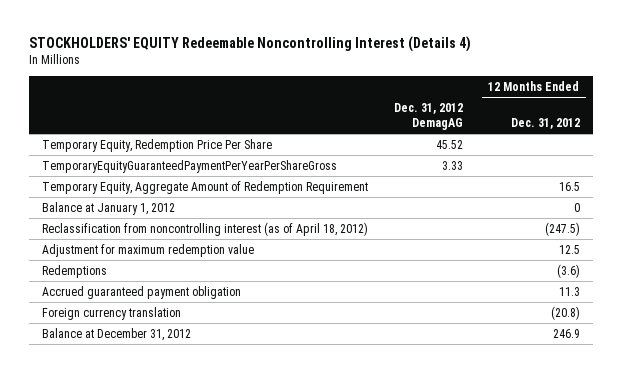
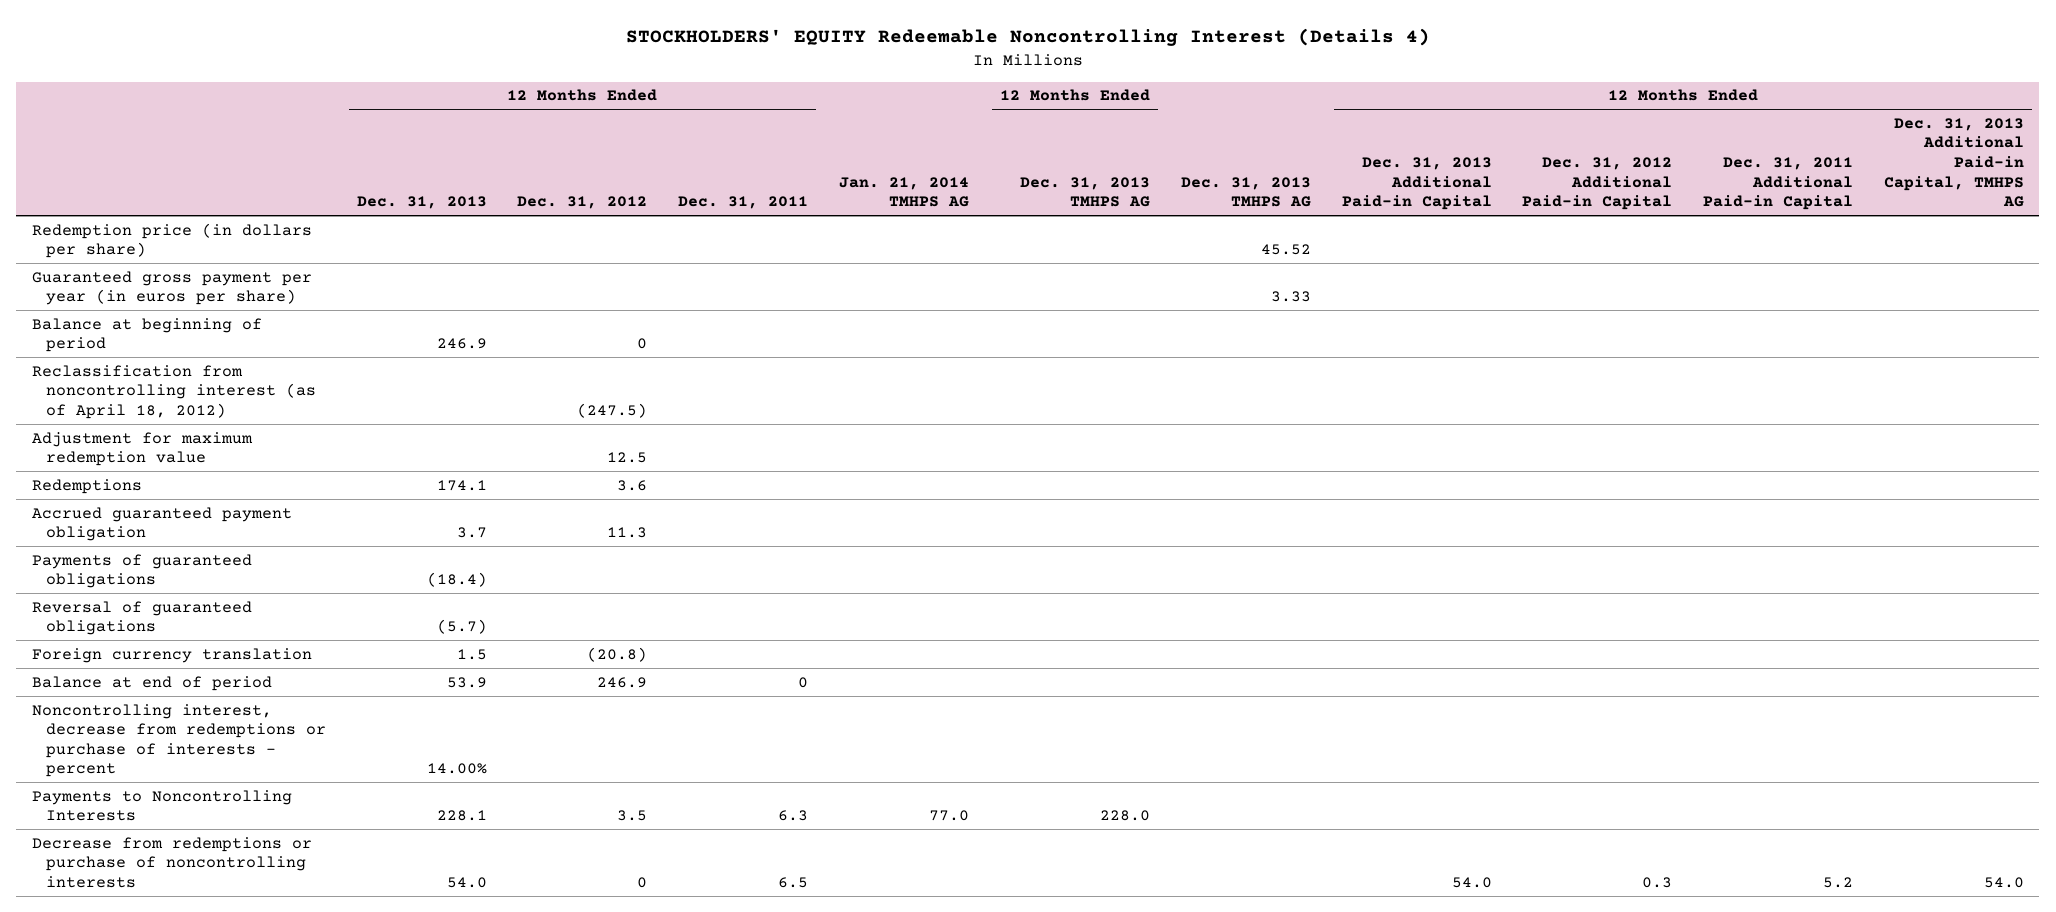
- | Dec. 31, 2012 DemagAG | 12 Months Ended Dec. 31, 2012
+ | 12 Months Ended Dec. 31, 2013 | 12 Months Ended Dec. 31, 2012 | 12 Months Ended Dec. 31, 2011 | Jan. 21, 2014 TMHPS AG | 12 Months Ended Dec. 31, 2013 TMHPS AG | Dec. 31, 2013 TMHPS AG | 12 Months Ended Dec. 31, 2013 Additional Paid-in Capital | 12 Months Ended Dec. 31, 2012 Additional Paid-in Capital | 12 Months Ended Dec. 31, 2011 Additional Paid-in Capital | 12 Months Ended Dec. 31, 2013 Additional Paid-in Capital, TMHPS AG
- Temporary Equity, Redemption Price Per Share | 45.52 |
- TemporaryEquityGuaranteedPaymentPerYearPerShareGross | 3.33 |
- Temporary Equity, Aggregate Amount of Redemption Requirement | | 16.5
- Balance at January 1, 2012 | | 0
+ Redemption price (in dollars per share) | | | | | | 45.52 | | | |
+ Guaranteed gross payment per year (in euros per share) | | | | | | 3.33 | | | |
+ Balance at beginning of period | 246.9 | 0 | | | | | | | |
- Redemptions | | (3.6)
+ Redemptions | 174.1 | 3.6 | | | | | | | |
+ Payments of guaranteed obligations | (18.4) | | | | | | | | |
+ Reversal of guaranteed obligations | (5.7) | | | | | | | | |
- Balance at December 31, 2012 | | 246.9
+ Balance at end of period | 53.9 | 246.9 | 0 | | | | | | |
+ Noncontrolling interest, decrease from redemptions or purchase of interests - percent | 14.00% | | | | | | | | |
+ Payments to Noncontrolling Interests | 228.1 | 3.5 | 6.3 | 77.0 | 228.0 | | | | |
+ Decrease from redemptions or purchase of noncontrolling interests | 54.0 | 0 | 6.5 | | | | 54.0 | 0.3 | 5.2 | 54.0

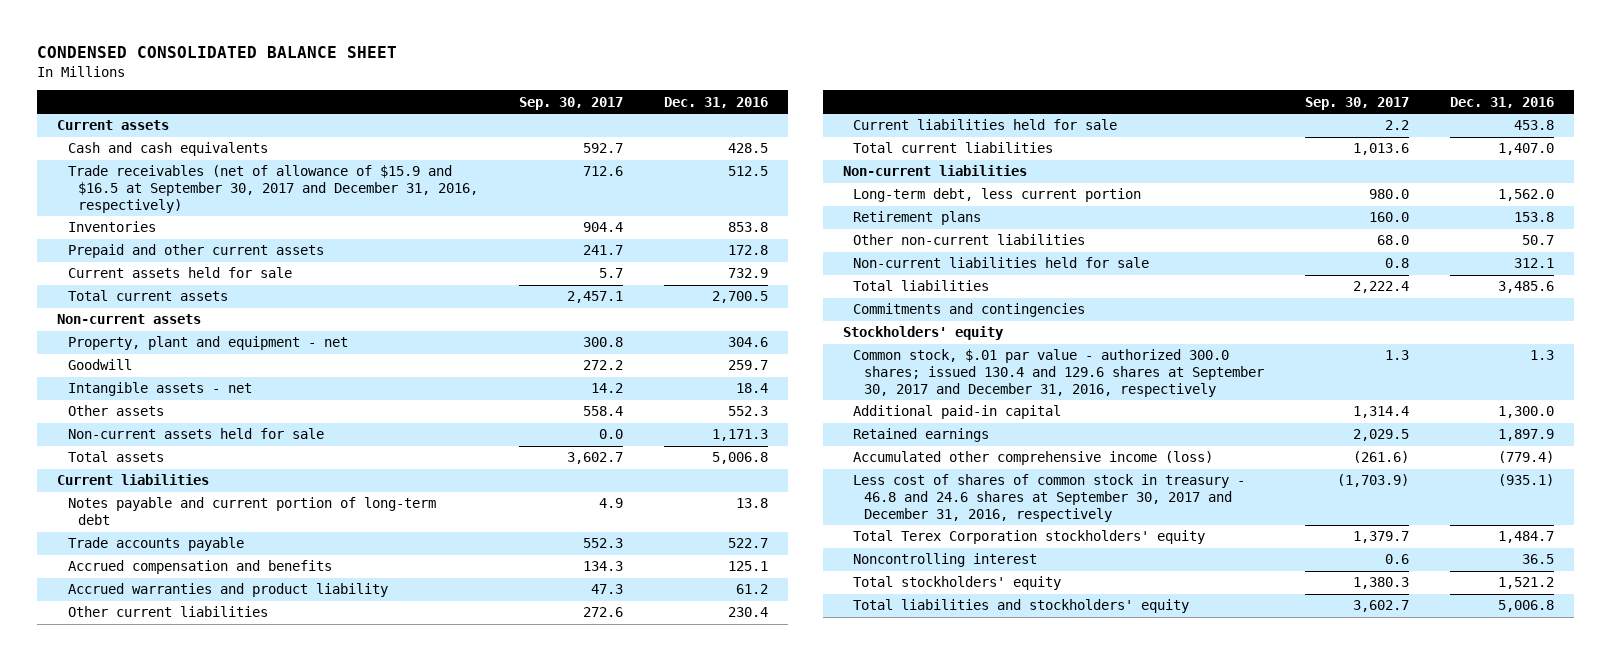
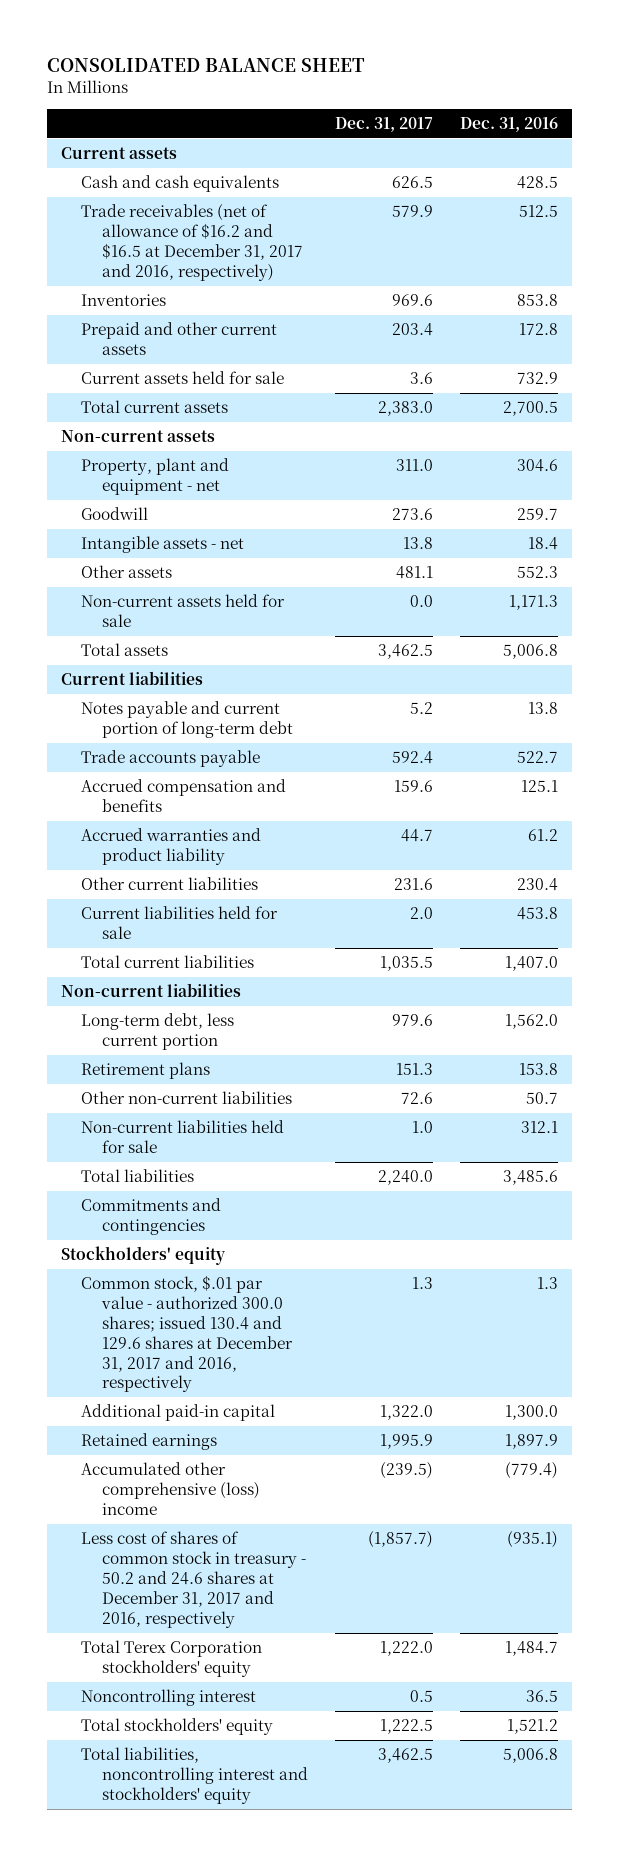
- CONDENSED CONSOLIDATED BALANCE SHEET
+ CONSOLIDATED BALANCE SHEET
- | Sep. 30, 2017 | Dec. 31, 2016
+ | Dec. 31, 2017 | Dec. 31, 2016
- Trade receivables (net of allowance of $15.9 and $16.5 at September 30, 2017 and December 31, 2016, respectively) | 712.6 | 512.5
+ Trade receivables (net of allowance of $16.2 and $16.5 at December 31, 2017 and 2016, respectively) | 579.9 | 512.5
- Common stock, $.01 par value - authorized 300.0 shares; issued 130.4 and 129.6 shares at September 30, 2017 and December 31, 2016, respectively | 1.3 | 1.3
+ Common stock, $.01 par value - authorized 300.0 shares; issued 130.4 and 129.6 shares at December 31, 2017 and 2016, respectively | 1.3 | 1.3
- Accumulated other comprehensive income (loss) | (261.6) | (779.4)
- Less cost of shares of common stock in treasury - 46.8 and 24.6 shares at September 30, 2017 and December 31, 2016, respectively | (1,703.9) | (935.1)
+ Accumulated other comprehensive (loss) income | (239.5) | (779.4)
+ Less cost of shares of common stock in treasury - 50.2 and 24.6 shares at December 31, 2017 and 2016, respectively | (1,857.7) | (935.1)
- Total liabilities and stockholders' equity | 3,602.7 | 5,006.8
+ Total liabilities, noncontrolling interest and stockholders' equity | 3,462.5 | 5,006.8

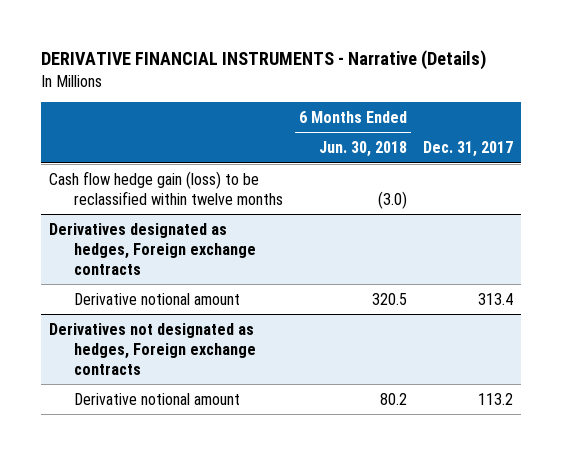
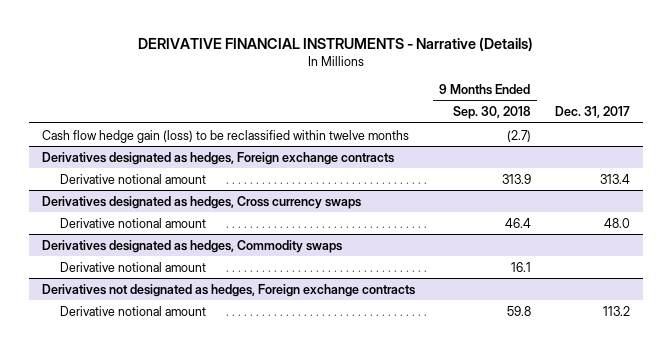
- | 6 Months Ended Jun. 30, 2018 | Dec. 31, 2017
+ | 9 Months Ended Sep. 30, 2018 | Dec. 31, 2017
+ Derivatives designated as hedges, Cross currency swaps
+ Derivative notional amount | 46.4 | 48.0
+ Derivatives designated as hedges, Commodity swaps
+ Derivative notional amount | 16.1 |

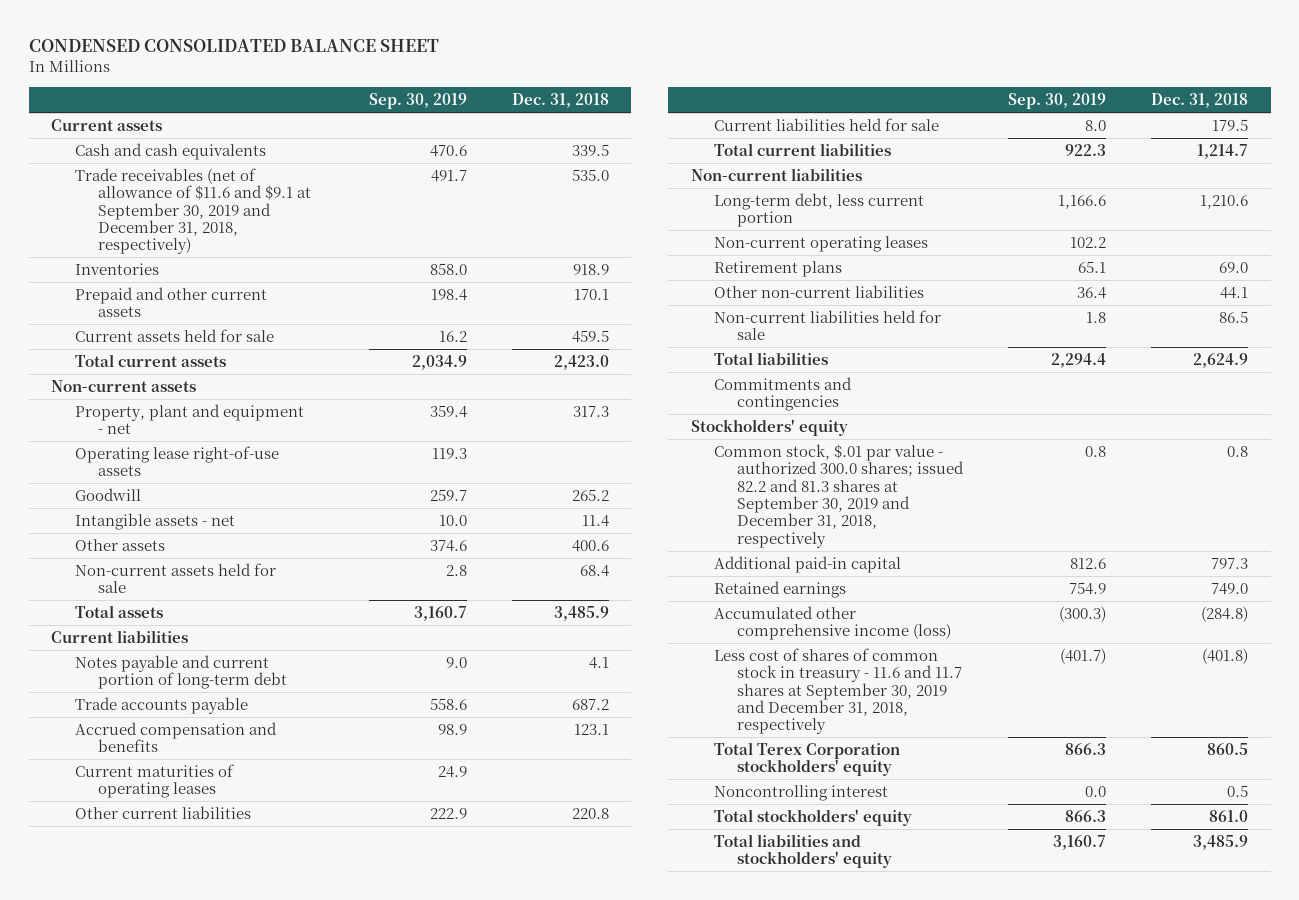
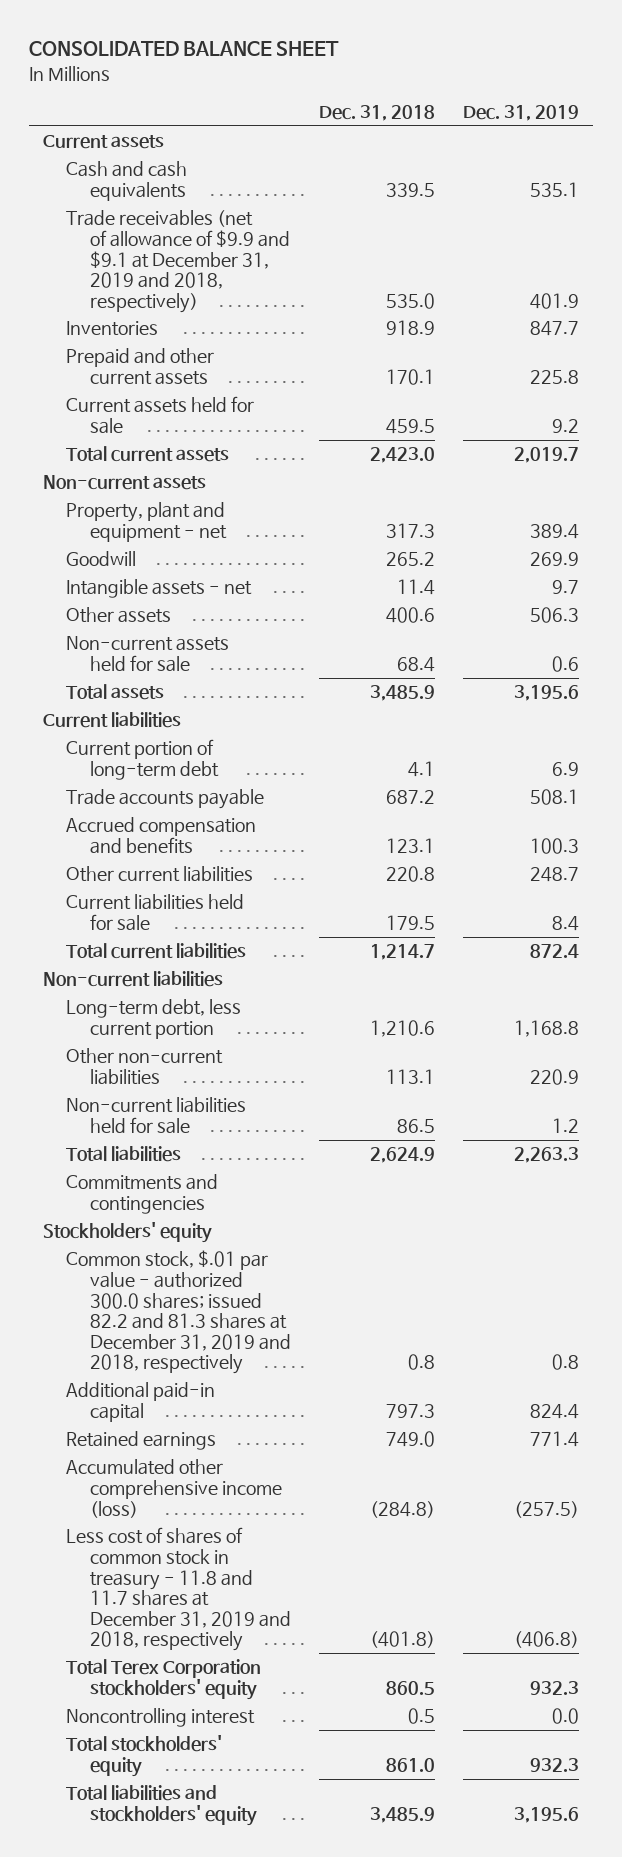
- CONDENSED CONSOLIDATED BALANCE SHEET
+ CONSOLIDATED BALANCE SHEET
- | Sep. 30, 2019 | Dec. 31, 2018
+ | Dec. 31, 2018 | Dec. 31, 2019
- Trade receivables (net of allowance of $11.6 and $9.1 at September 30, 2019 and December 31, 2018, respectively) | 491.7 | 535.0
+ Trade receivables (net of allowance of $9.9 and $9.1 at December 31, 2019 and 2018, respectively) | 535.0 | 401.9
- Operating lease right-of-use assets | 119.3 |
- Notes payable and current portion of long-term debt | 9.0 | 4.1
+ Current portion of long-term debt | 4.1 | 6.9
- Current maturities of operating leases | 24.9 |
- Non-current operating leases | 102.2 |
- Retirement plans | 65.1 | 69.0
- Other non-current liabilities | 36.4 | 44.1
+ Other non-current liabilities | 113.1 | 220.9
- Common stock, $.01 par value - authorized 300.0 shares; issued 82.2 and 81.3 shares at September 30, 2019 and December 31, 2018, respectively | 0.8 | 0.8
+ Common stock, $.01 par value - authorized 300.0 shares; issued 82.2 and 81.3 shares at December 31, 2019 and 2018, respectively | 0.8 | 0.8
- Less cost of shares of common stock in treasury - 11.6 and 11.7 shares at September 30, 2019 and December 31, 2018, respectively | (401.7) | (401.8)
+ Less cost of shares of common stock in treasury - 11.8 and 11.7 shares at December 31, 2019 and 2018, respectively | (401.8) | (406.8)

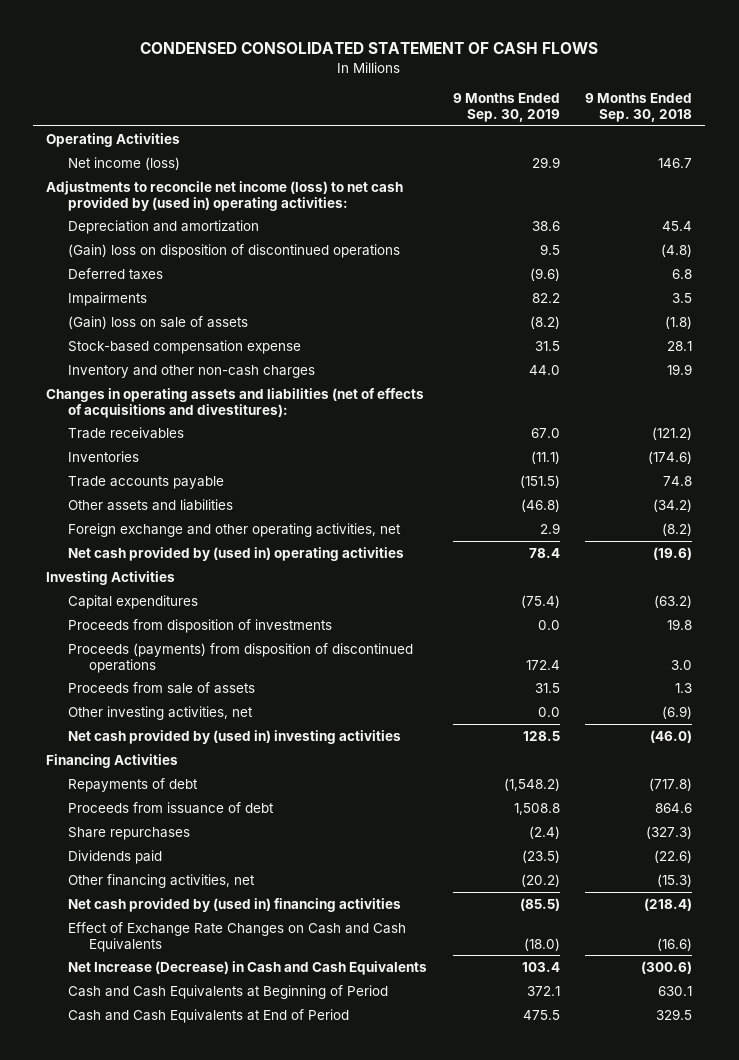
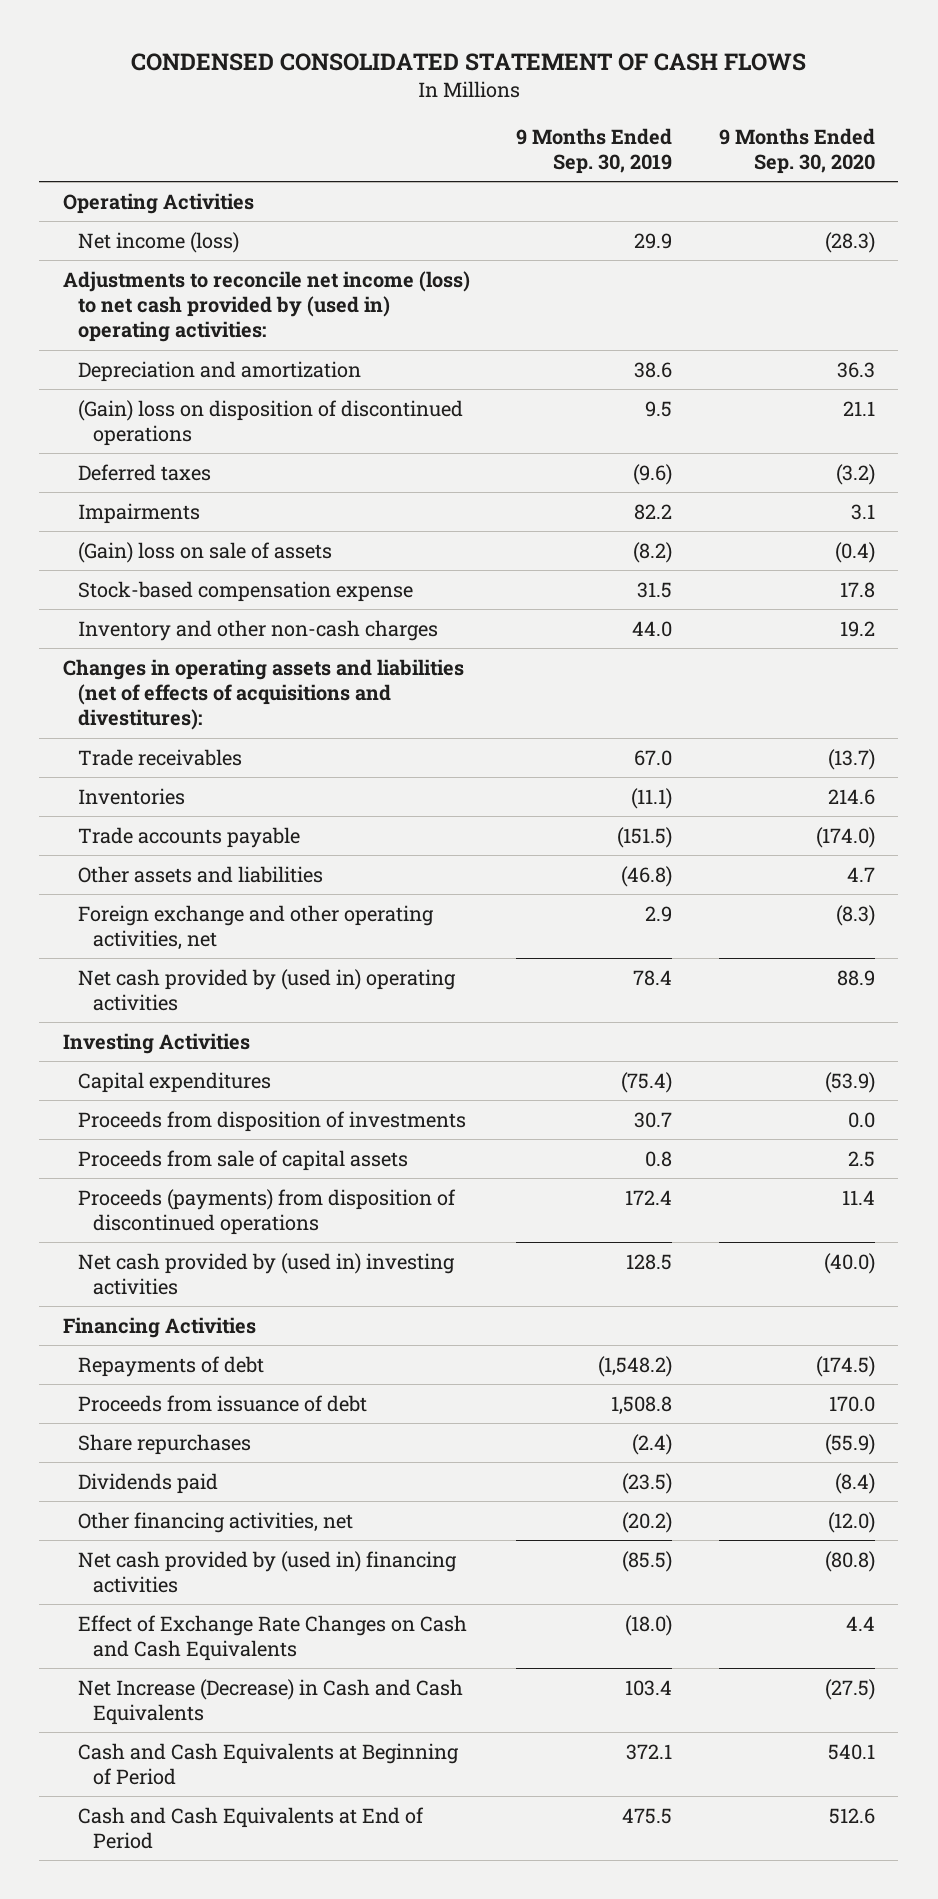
- | 9 Months Ended Sep. 30, 2019 | 9 Months Ended Sep. 30, 2018
+ | 9 Months Ended Sep. 30, 2019 | 9 Months Ended Sep. 30, 2020
- Proceeds from disposition of investments | 0.0 | 19.8
+ Proceeds from disposition of investments | 30.7 | 0.0
+ Proceeds from sale of capital assets | 0.8 | 2.5
- Proceeds from sale of assets | 31.5 | 1.3
- Other investing activities, net | 0.0 | (6.9)

